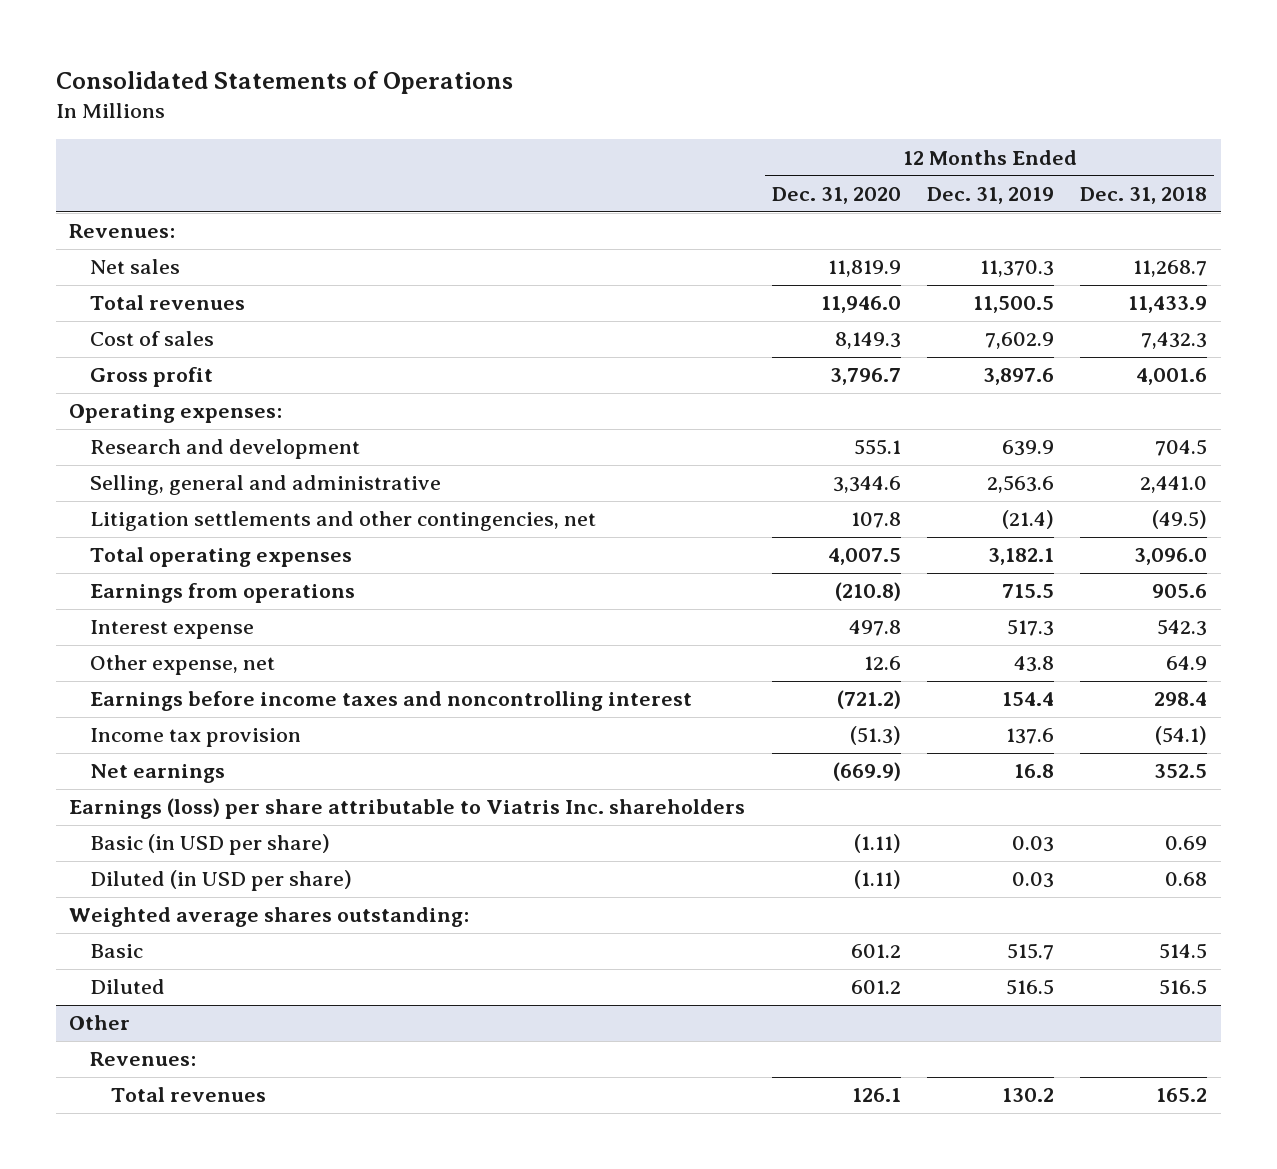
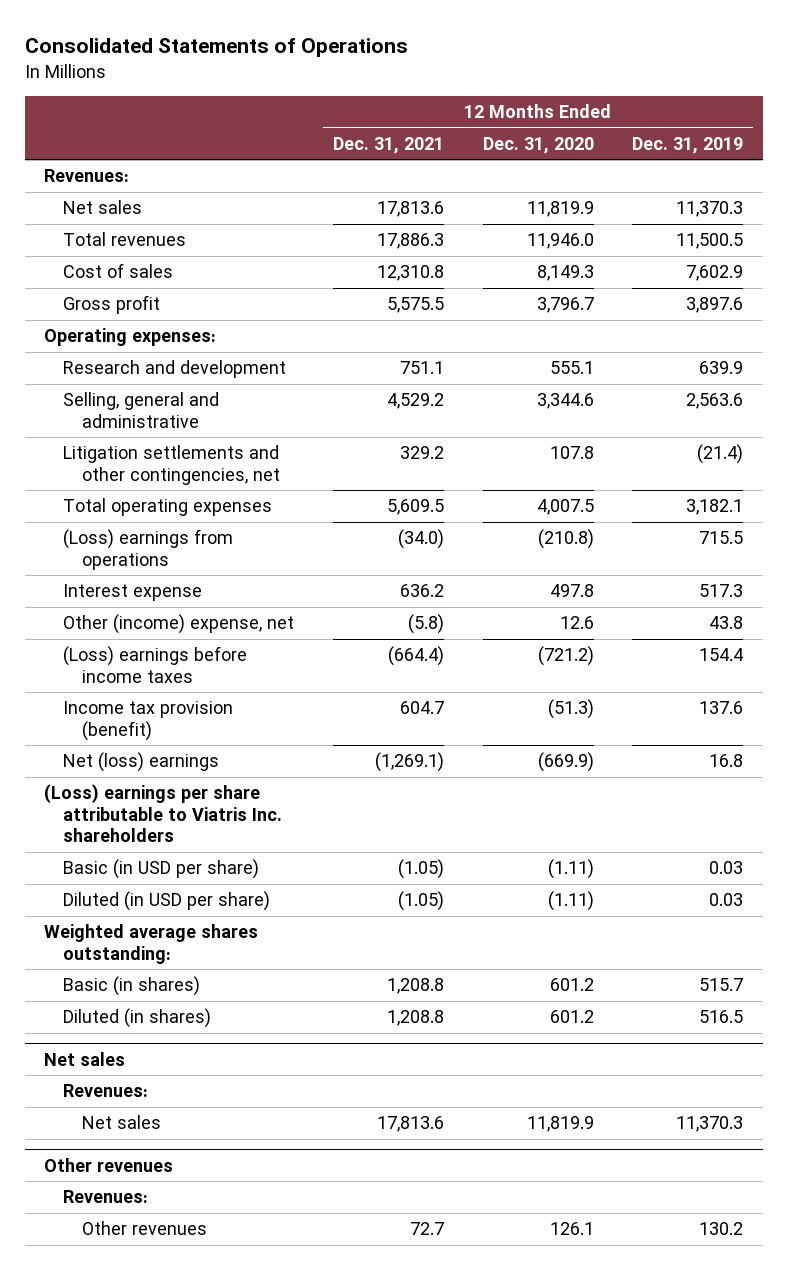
- | 12 Months Ended Dec. 31, 2020 | 12 Months Ended Dec. 31, 2019 | 12 Months Ended Dec. 31, 2018
+ | 12 Months Ended Dec. 31, 2021 | 12 Months Ended Dec. 31, 2020 | 12 Months Ended Dec. 31, 2019
- Earnings from operations | (210.8) | 715.5 | 905.6
+ (Loss) earnings from operations | (34.0) | (210.8) | 715.5
- Other expense, net | 12.6 | 43.8 | 64.9
- Earnings before income taxes and noncontrolling interest | (721.2) | 154.4 | 298.4
- Income tax provision | (51.3) | 137.6 | (54.1)
- Net earnings | (669.9) | 16.8 | 352.5
- Earnings (loss) per share attributable to Viatris Inc. shareholders
+ Other (income) expense, net | (5.8) | 12.6 | 43.8
+ (Loss) earnings before income taxes | (664.4) | (721.2) | 154.4
+ Income tax provision (benefit) | 604.7 | (51.3) | 137.6
+ Net (loss) earnings | (1,269.1) | (669.9) | 16.8
+ (Loss) earnings per share attributable to Viatris Inc. shareholders
- Basic | 601.2 | 515.7 | 514.5
- Diluted | 601.2 | 516.5 | 516.5
- Other
+ Basic (in shares) | 1,208.8 | 601.2 | 515.7
+ Diluted (in shares) | 1,208.8 | 601.2 | 516.5
+ Net sales
- Total revenues | 126.1 | 130.2 | 165.2
+ Net sales | 17,813.6 | 11,819.9 | 11,370.3
+ Other revenues
+ Revenues:
+ Other revenues | 72.7 | 126.1 | 130.2

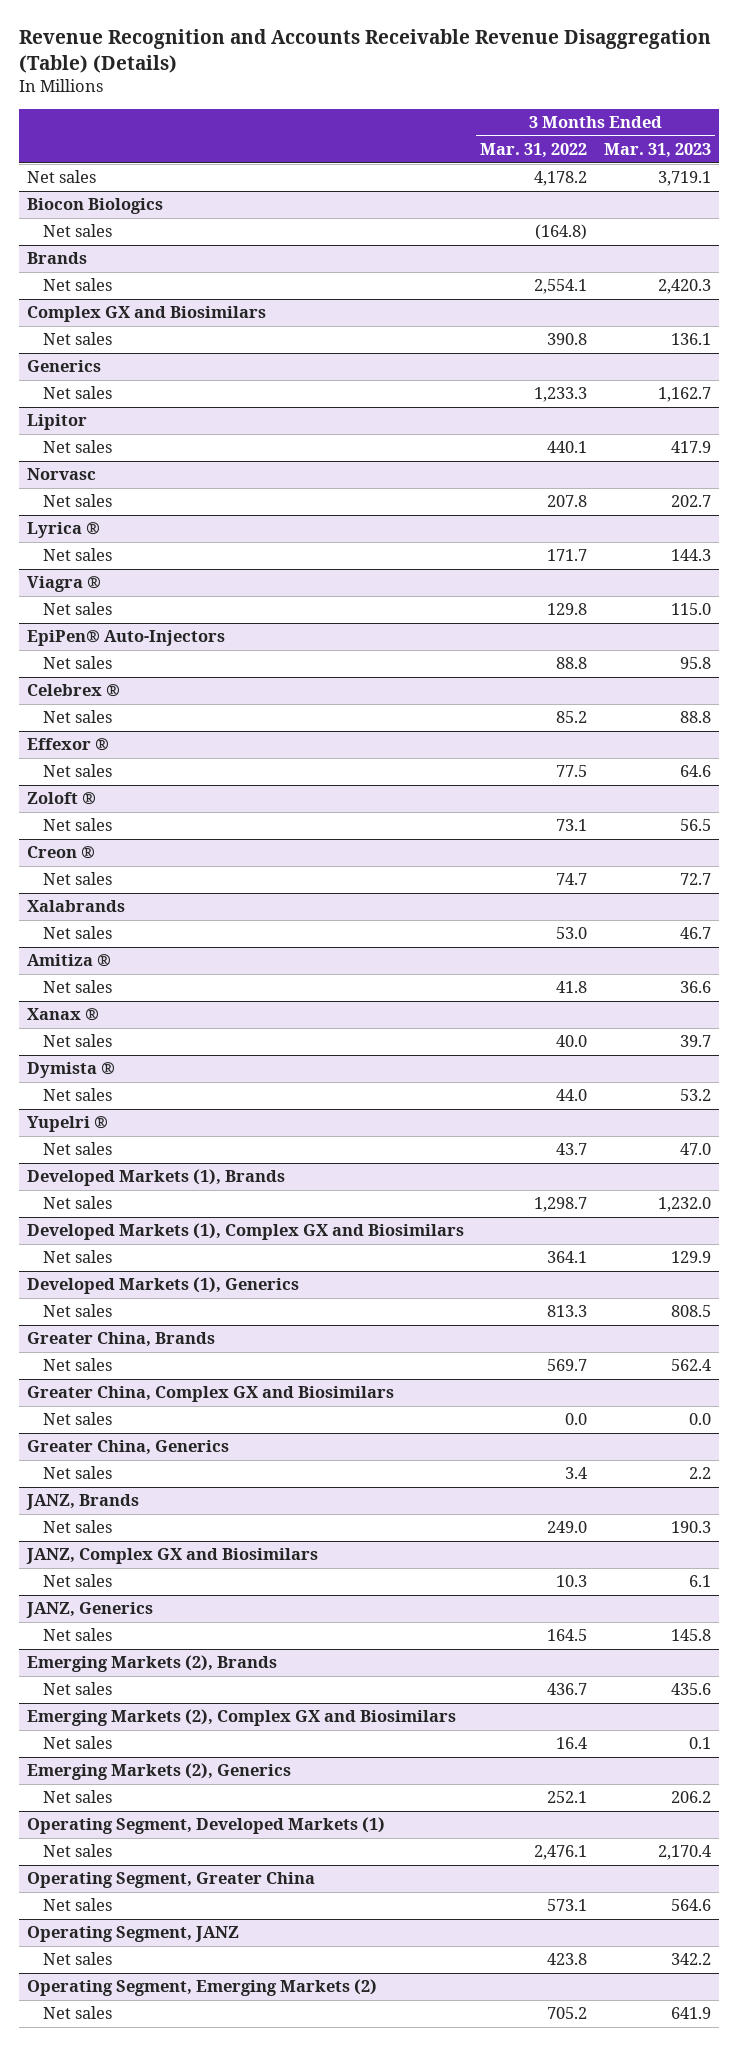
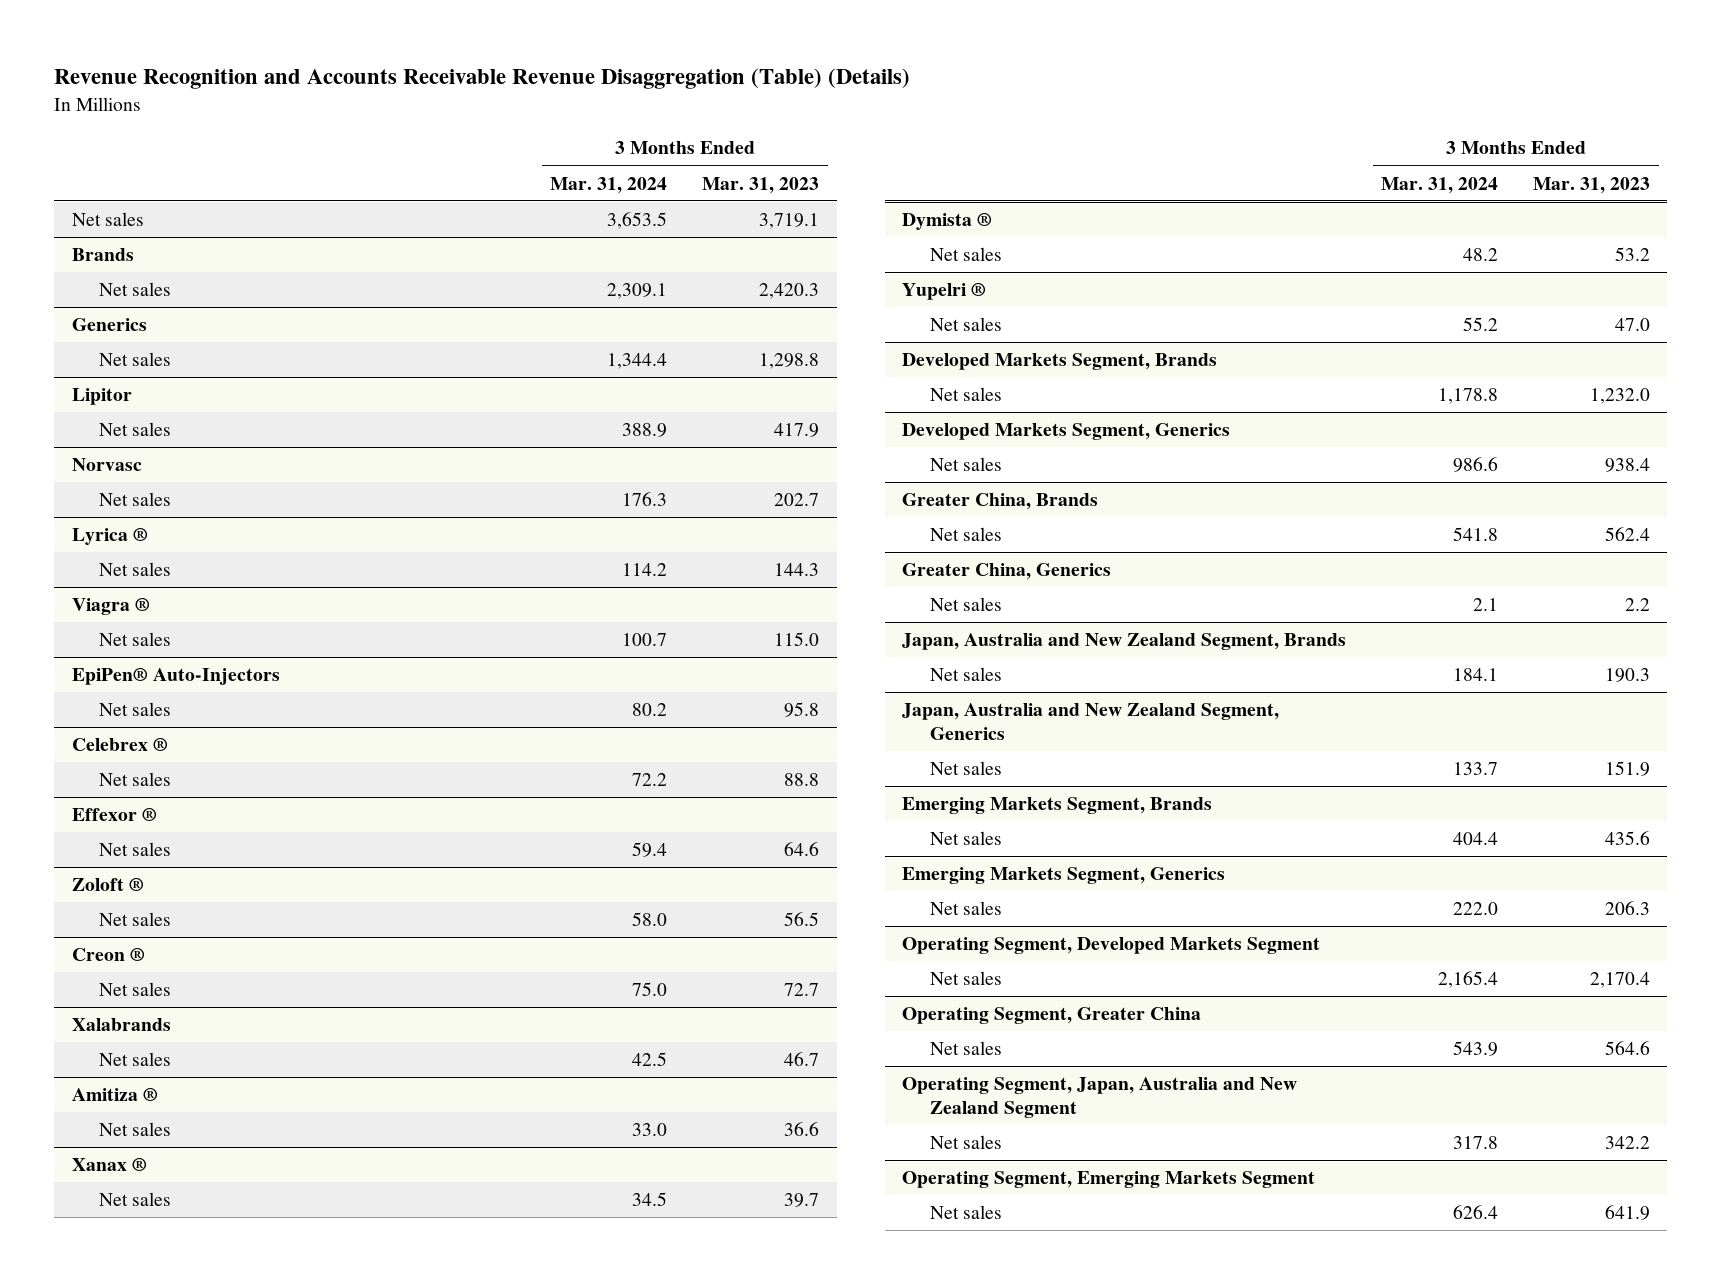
- | 3 Months Ended Mar. 31, 2022 | 3 Months Ended Mar. 31, 2023
+ | 3 Months Ended Mar. 31, 2024 | 3 Months Ended Mar. 31, 2023
- Biocon Biologics
- Net sales | (164.8) |
- Complex GX and Biosimilars
- Net sales | 390.8 | 136.1
@ Generics
- Net sales | 1,233.3 | 1,162.7
+ Net sales | 1,344.4 | 1,298.8
- Developed Markets (1), Brands
+ Developed Markets Segment, Brands
- Developed Markets (1), Complex GX and Biosimilars
- Net sales | 364.1 | 129.9
- Developed Markets (1), Generics
- Net sales | 813.3 | 808.5
+ Developed Markets Segment, Generics
+ Net sales | 986.6 | 938.4
- Greater China, Complex GX and Biosimilars
- Net sales | 0.0 | 0.0
- JANZ, Brands
+ Japan, Australia and New Zealand Segment, Brands
- JANZ, Complex GX and Biosimilars
- Net sales | 10.3 | 6.1
- JANZ, Generics
- Net sales | 164.5 | 145.8
- Emerging Markets (2), Brands
+ Japan, Australia and New Zealand Segment, Generics
+ Net sales | 133.7 | 151.9
+ Emerging Markets Segment, Brands
- Emerging Markets (2), Complex GX and Biosimilars
- Net sales | 16.4 | 0.1
- Emerging Markets (2), Generics
- Net sales | 252.1 | 206.2
- Operating Segment, Developed Markets (1)
+ Emerging Markets Segment, Generics
+ Net sales | 222.0 | 206.3
+ Operating Segment, Developed Markets Segment
- Operating Segment, JANZ
+ Operating Segment, Japan, Australia and New Zealand Segment
- Operating Segment, Emerging Markets (2)
+ Operating Segment, Emerging Markets Segment

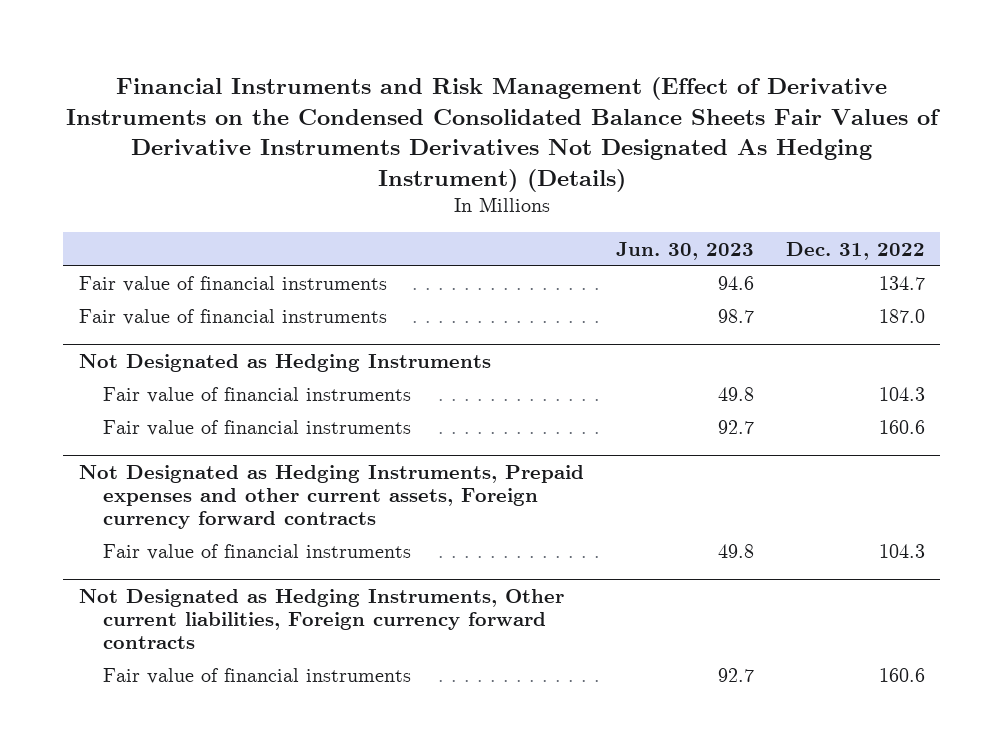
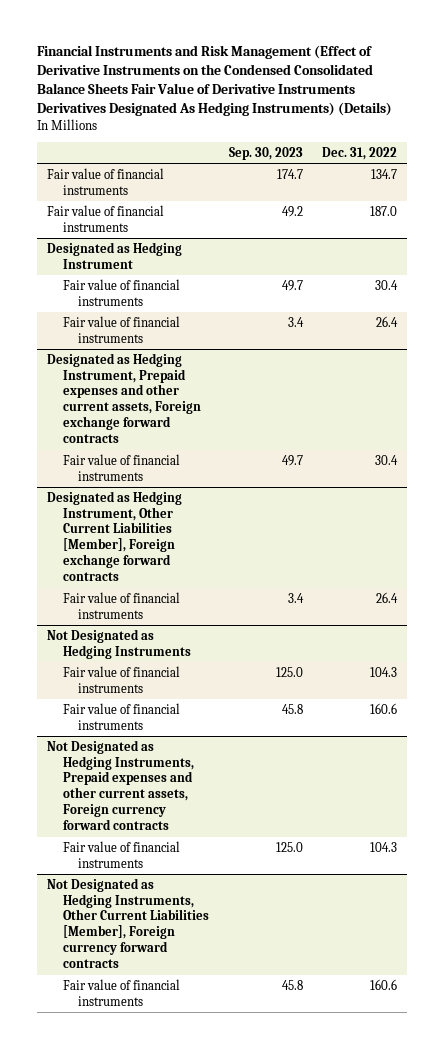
- Financial Instruments and Risk Management (Effect of Derivative Instruments on the Condensed Consolidated Balance Sheets Fair Values of Derivative Instruments Derivatives Not Designated As Hedging Instrument) (Details)
+ Financial Instruments and Risk Management (Effect of Derivative Instruments on the Condensed Consolidated Balance Sheets Fair Value of Derivative Instruments Derivatives Designated As Hedging Instruments) (Details)
- | Jun. 30, 2023 | Dec. 31, 2022
+ | Sep. 30, 2023 | Dec. 31, 2022
+ Designated as Hedging Instrument
+ Fair value of financial instruments | 49.7 | 30.4
+ Fair value of financial instruments | 3.4 | 26.4
+ Designated as Hedging Instrument, Prepaid expenses and other current assets, Foreign exchange forward contracts
+ Fair value of financial instruments | 49.7 | 30.4
+ Designated as Hedging Instrument, Other Current Liabilities [Member], Foreign exchange forward contracts
+ Fair value of financial instruments | 3.4 | 26.4
- Not Designated as Hedging Instruments, Other current liabilities, Foreign currency forward contracts
+ Not Designated as Hedging Instruments, Other Current Liabilities [Member], Foreign currency forward contracts

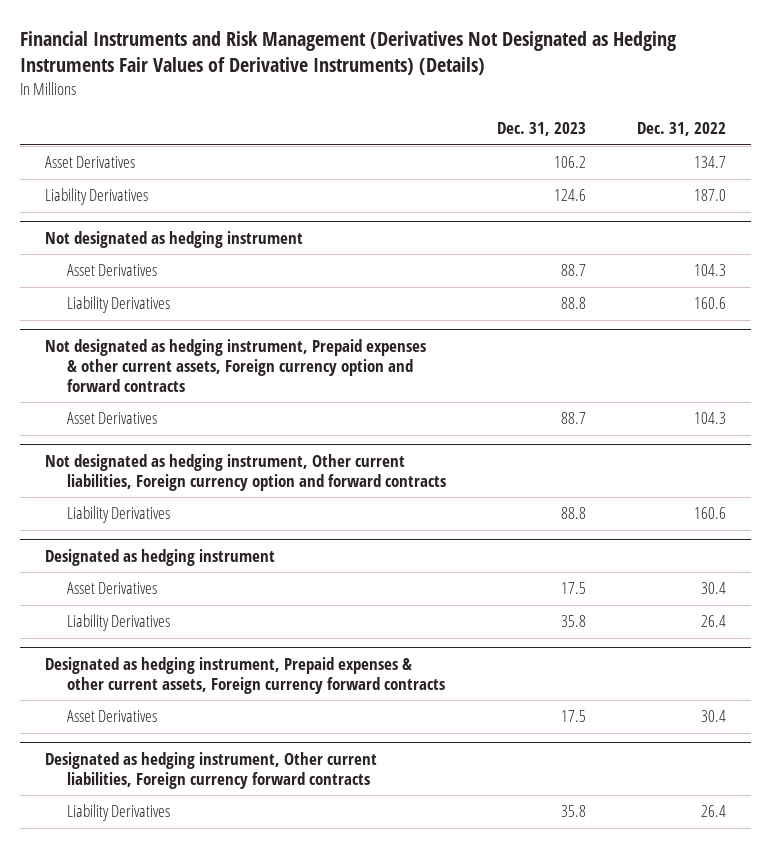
- Financial Instruments and Risk Management (Effect of Derivative Instruments on the Condensed Consolidated Balance Sheets Fair Value of Derivative Instruments Derivatives Designated As Hedging Instruments) (Details)
+ Financial Instruments and Risk Management (Derivatives Not Designated as Hedging Instruments Fair Values of Derivative Instruments) (Details)
- | Sep. 30, 2023 | Dec. 31, 2022
+ | Dec. 31, 2023 | Dec. 31, 2022
- Fair value of financial instruments | 174.7 | 134.7
- Fair value of financial instruments | 49.2 | 187.0
- Designated as Hedging Instrument
- Fair value of financial instruments | 49.7 | 30.4
- Fair value of financial instruments | 3.4 | 26.4
- Designated as Hedging Instrument, Prepaid expenses and other current assets, Foreign exchange forward contracts
- Fair value of financial instruments | 49.7 | 30.4
- Designated as Hedging Instrument, Other Current Liabilities [Member], Foreign exchange forward contracts
- Fair value of financial instruments | 3.4 | 26.4
- Not Designated as Hedging Instruments
- Fair value of financial instruments | 125.0 | 104.3
- Fair value of financial instruments | 45.8 | 160.6
- Not Designated as Hedging Instruments, Prepaid expenses and other current assets, Foreign currency forward contracts
- Fair value of financial instruments | 125.0 | 104.3
- Not Designated as Hedging Instruments, Other Current Liabilities [Member], Foreign currency forward contracts
- Fair value of financial instruments | 45.8 | 160.6
+ Asset Derivatives | 106.2 | 134.7
+ Liability Derivatives | 124.6 | 187.0
+ Not designated as hedging instrument
+ Asset Derivatives | 88.7 | 104.3
+ Liability Derivatives | 88.8 | 160.6
+ Not designated as hedging instrument, Prepaid expenses & other current assets, Foreign currency option and forward contracts
+ Asset Derivatives | 88.7 | 104.3
+ Not designated as hedging instrument, Other current liabilities, Foreign currency option and forward contracts
+ Liability Derivatives | 88.8 | 160.6
+ Designated as hedging instrument
+ Asset Derivatives | 17.5 | 30.4
+ Liability Derivatives | 35.8 | 26.4
+ Designated as hedging instrument, Prepaid expenses & other current assets, Foreign currency forward contracts
+ Asset Derivatives | 17.5 | 30.4
+ Designated as hedging instrument, Other current liabilities, Foreign currency forward contracts
+ Liability Derivatives | 35.8 | 26.4

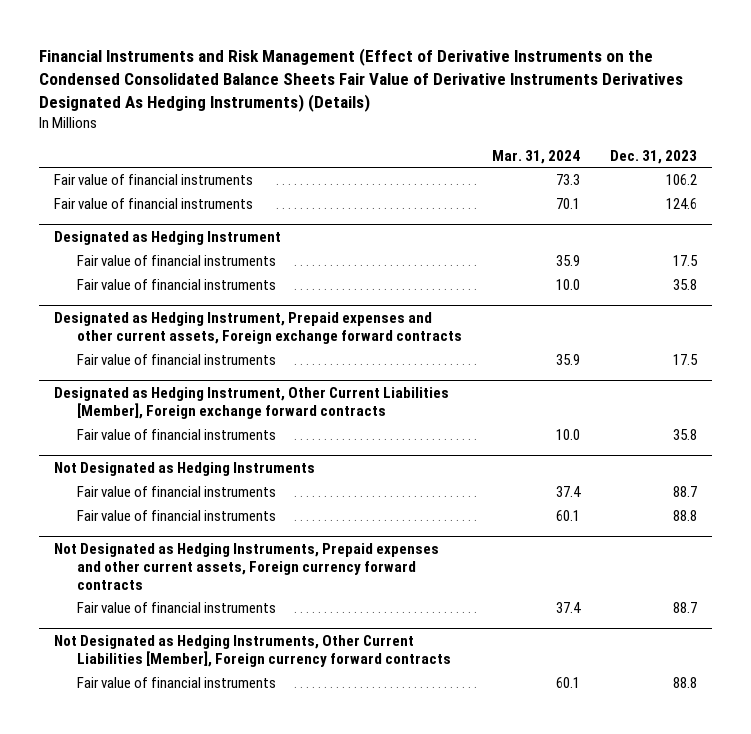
- Financial Instruments and Risk Management (Derivatives Not Designated as Hedging Instruments Fair Values of Derivative Instruments) (Details)
+ Financial Instruments and Risk Management (Effect of Derivative Instruments on the Condensed Consolidated Balance Sheets Fair Value of Derivative Instruments Derivatives Designated As Hedging Instruments) (Details)
- | Dec. 31, 2023 | Dec. 31, 2022
+ | Mar. 31, 2024 | Dec. 31, 2023
- Asset Derivatives | 106.2 | 134.7
- Liability Derivatives | 124.6 | 187.0
- Not designated as hedging instrument
- Asset Derivatives | 88.7 | 104.3
- Liability Derivatives | 88.8 | 160.6
- Not designated as hedging instrument, Prepaid expenses & other current assets, Foreign currency option and forward contracts
- Asset Derivatives | 88.7 | 104.3
- Not designated as hedging instrument, Other current liabilities, Foreign currency option and forward contracts
- Liability Derivatives | 88.8 | 160.6
- Designated as hedging instrument
- Asset Derivatives | 17.5 | 30.4
- Liability Derivatives | 35.8 | 26.4
- Designated as hedging instrument, Prepaid expenses & other current assets, Foreign currency forward contracts
- Asset Derivatives | 17.5 | 30.4
- Designated as hedging instrument, Other current liabilities, Foreign currency forward contracts
- Liability Derivatives | 35.8 | 26.4
+ Fair value of financial instruments | 73.3 | 106.2
+ Fair value of financial instruments | 70.1 | 124.6
+ Designated as Hedging Instrument
+ Fair value of financial instruments | 35.9 | 17.5
+ Fair value of financial instruments | 10.0 | 35.8
+ Designated as Hedging Instrument, Prepaid expenses and other current assets, Foreign exchange forward contracts
+ Fair value of financial instruments | 35.9 | 17.5
+ Designated as Hedging Instrument, Other Current Liabilities [Member], Foreign exchange forward contracts
+ Fair value of financial instruments | 10.0 | 35.8
+ Not Designated as Hedging Instruments
+ Fair value of financial instruments | 37.4 | 88.7
+ Fair value of financial instruments | 60.1 | 88.8
+ Not Designated as Hedging Instruments, Prepaid expenses and other current assets, Foreign currency forward contracts
+ Fair value of financial instruments | 37.4 | 88.7
+ Not Designated as Hedging Instruments, Other Current Liabilities [Member], Foreign currency forward contracts
+ Fair value of financial instruments | 60.1 | 88.8

